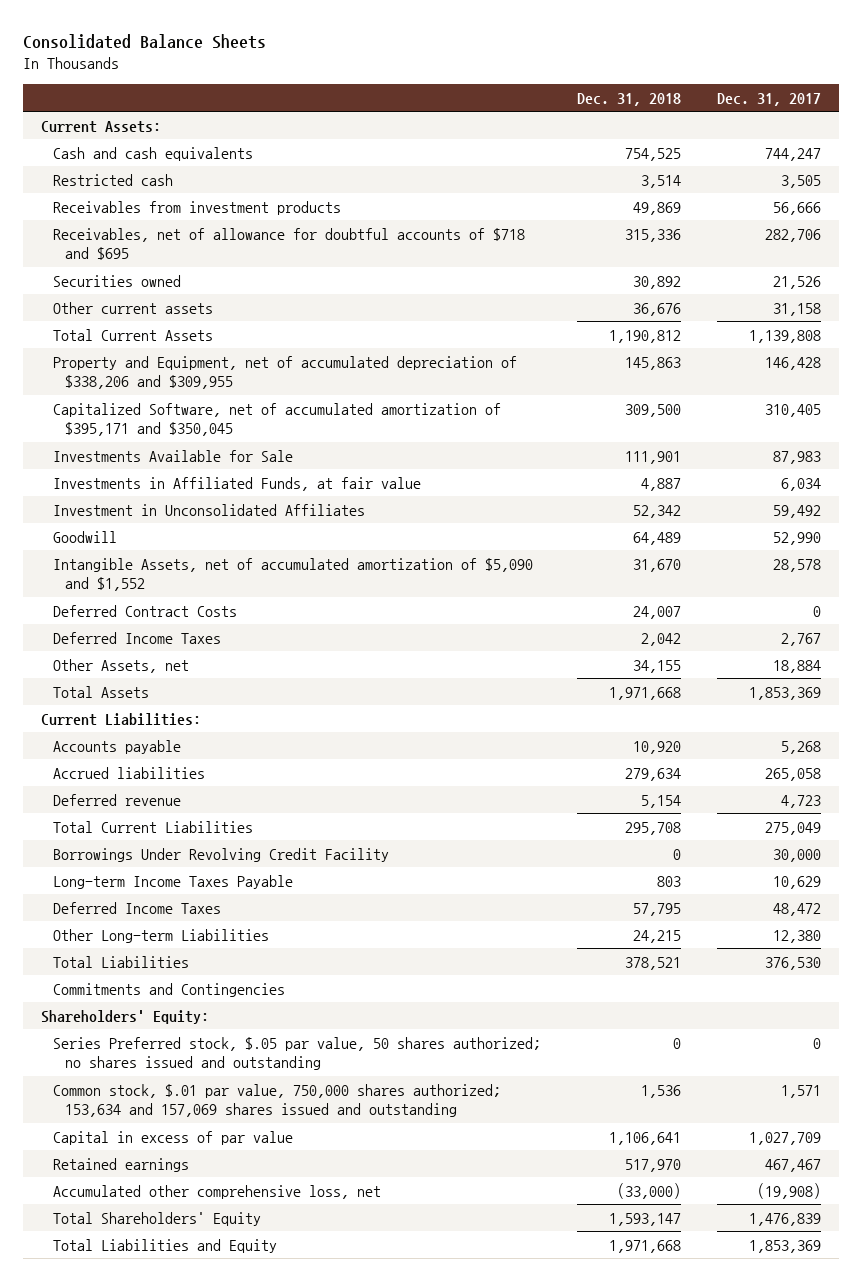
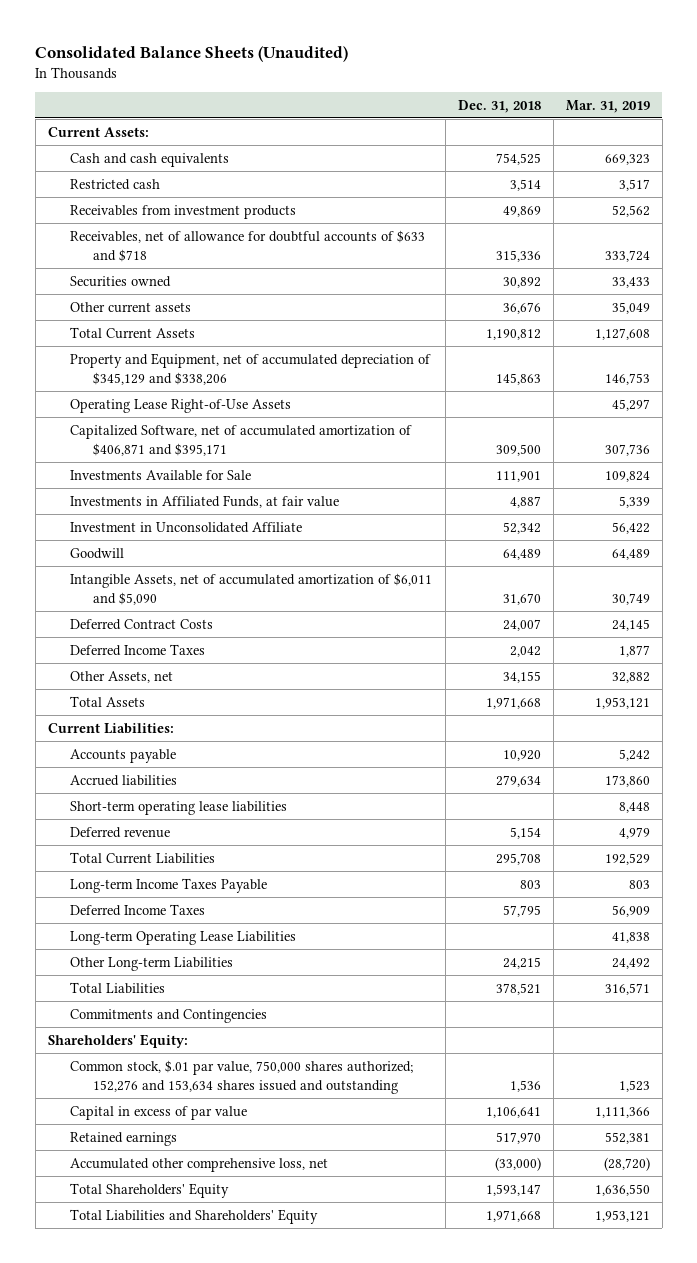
- Consolidated Balance Sheets
+ Consolidated Balance Sheets (Unaudited)
- | Dec. 31, 2018 | Dec. 31, 2017
+ | Dec. 31, 2018 | Mar. 31, 2019
- Receivables, net of allowance for doubtful accounts of $718 and $695 | 315,336 | 282,706
+ Receivables, net of allowance for doubtful accounts of $633 and $718 | 315,336 | 333,724
- Property and Equipment, net of accumulated depreciation of $338,206 and $309,955 | 145,863 | 146,428
- Capitalized Software, net of accumulated amortization of $395,171 and $350,045 | 309,500 | 310,405
+ Property and Equipment, net of accumulated depreciation of $345,129 and $338,206 | 145,863 | 146,753
+ Operating Lease Right-of-Use Assets | | 45,297
+ Capitalized Software, net of accumulated amortization of $406,871 and $395,171 | 309,500 | 307,736
- Investment in Unconsolidated Affiliates | 52,342 | 59,492
+ Investment in Unconsolidated Affiliate | 52,342 | 56,422
- Intangible Assets, net of accumulated amortization of $5,090 and $1,552 | 31,670 | 28,578
+ Intangible Assets, net of accumulated amortization of $6,011 and $5,090 | 31,670 | 30,749
+ Short-term operating lease liabilities | | 8,448
- Borrowings Under Revolving Credit Facility | 0 | 30,000
+ Long-term Operating Lease Liabilities | | 41,838
- Series Preferred stock, $.05 par value, 50 shares authorized; no shares issued and outstanding | 0 | 0
- Common stock, $.01 par value, 750,000 shares authorized; 153,634 and 157,069 shares issued and outstanding | 1,536 | 1,571
+ Common stock, $.01 par value, 750,000 shares authorized; 152,276 and 153,634 shares issued and outstanding | 1,536 | 1,523
- Total Liabilities and Equity | 1,971,668 | 1,853,369
+ Total Liabilities and Shareholders' Equity | 1,971,668 | 1,953,121

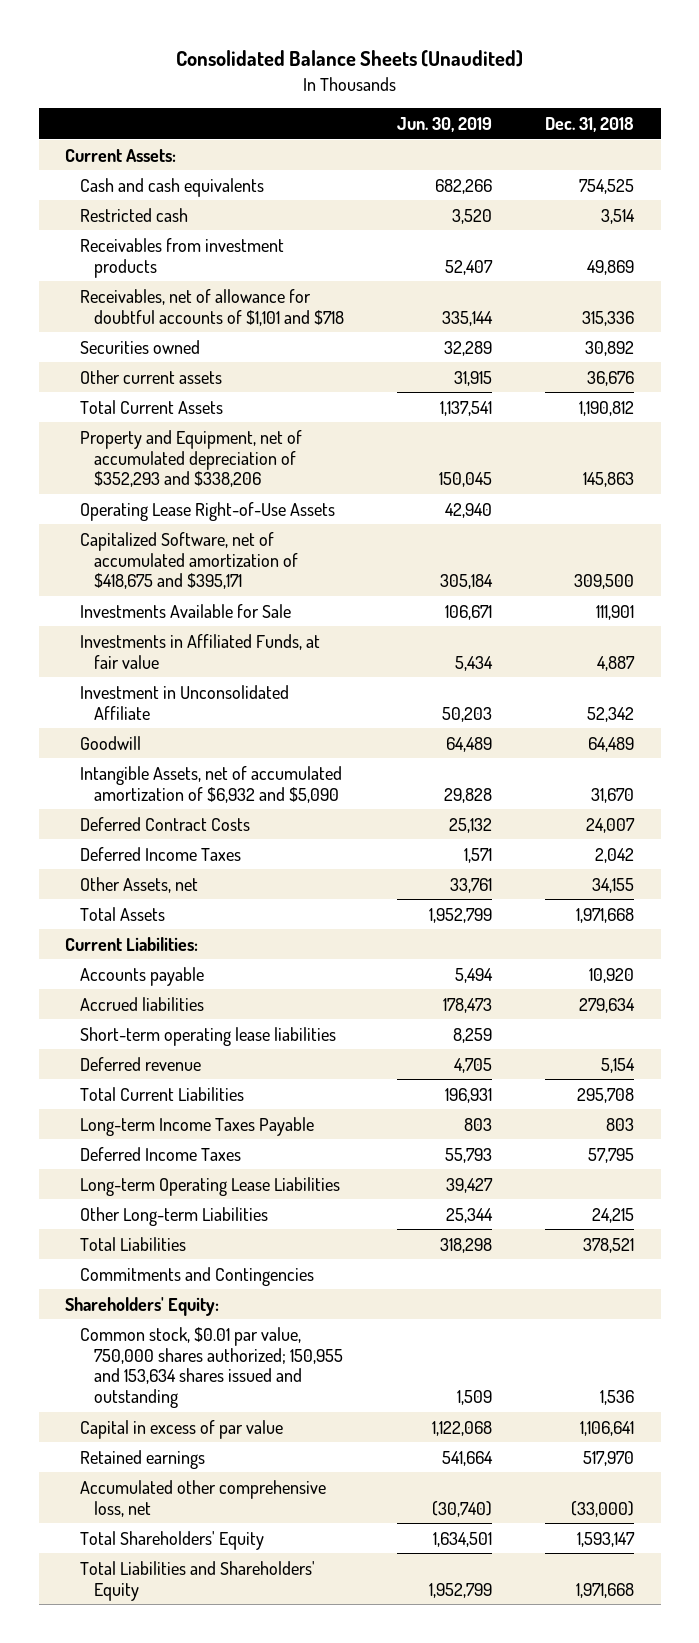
- | Dec. 31, 2018 | Mar. 31, 2019
+ | Jun. 30, 2019 | Dec. 31, 2018
- Receivables, net of allowance for doubtful accounts of $633 and $718 | 315,336 | 333,724
+ Receivables, net of allowance for doubtful accounts of $1,101 and $718 | 335,144 | 315,336
- Property and Equipment, net of accumulated depreciation of $345,129 and $338,206 | 145,863 | 146,753
+ Property and Equipment, net of accumulated depreciation of $352,293 and $338,206 | 150,045 | 145,863
- Capitalized Software, net of accumulated amortization of $406,871 and $395,171 | 309,500 | 307,736
+ Capitalized Software, net of accumulated amortization of $418,675 and $395,171 | 305,184 | 309,500
- Intangible Assets, net of accumulated amortization of $6,011 and $5,090 | 31,670 | 30,749
+ Intangible Assets, net of accumulated amortization of $6,932 and $5,090 | 29,828 | 31,670
- Common stock, $.01 par value, 750,000 shares authorized; 152,276 and 153,634 shares issued and outstanding | 1,536 | 1,523
+ Common stock, $0.01 par value, 750,000 shares authorized; 150,955 and 153,634 shares issued and outstanding | 1,509 | 1,536

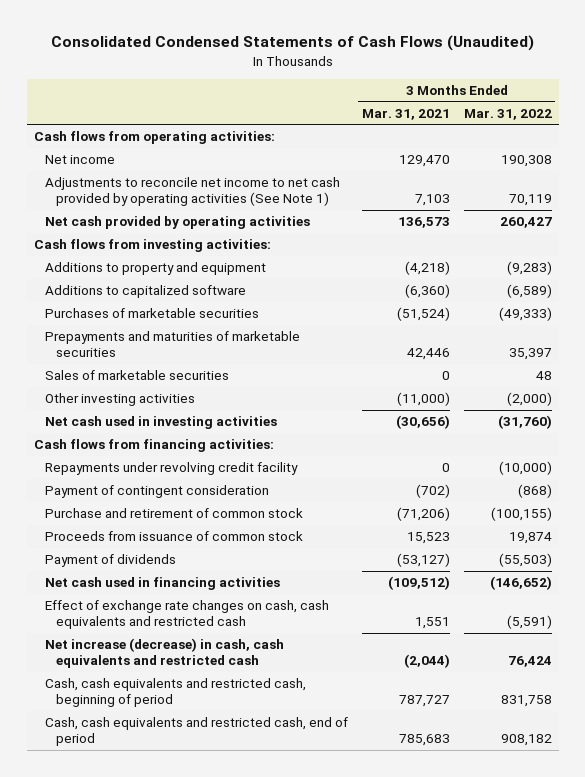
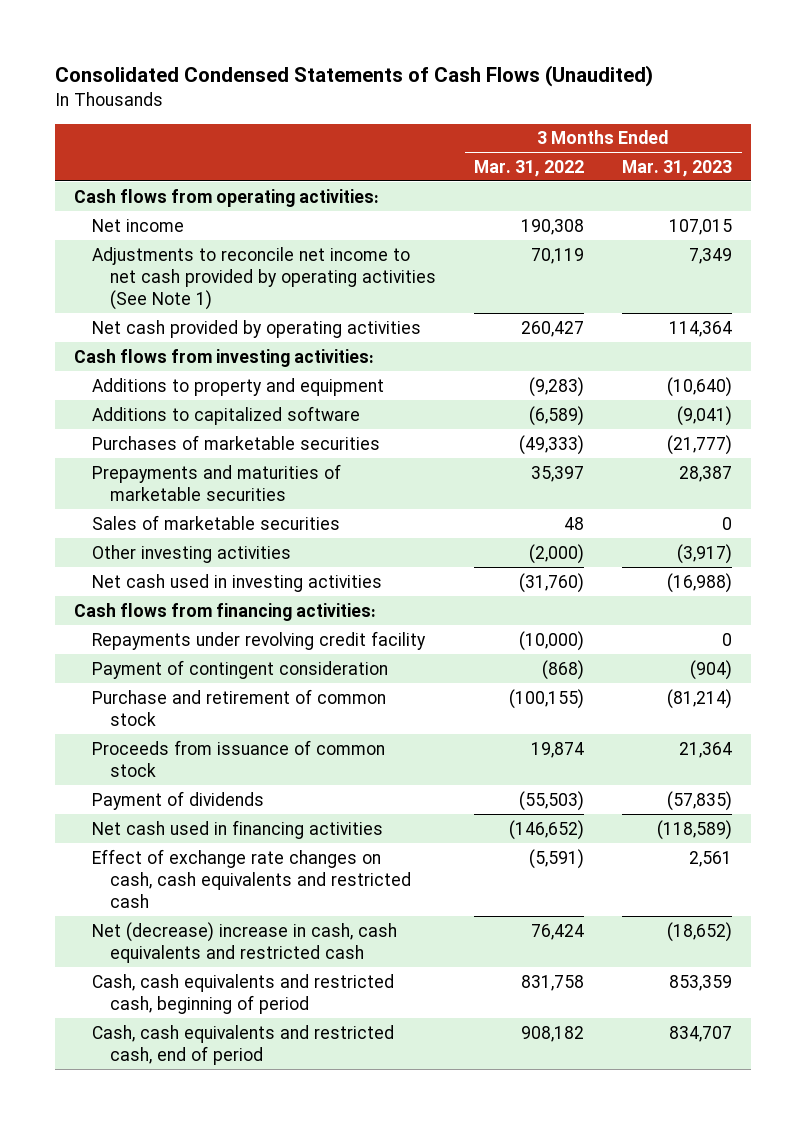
- | 3 Months Ended Mar. 31, 2021 | 3 Months Ended Mar. 31, 2022
+ | 3 Months Ended Mar. 31, 2022 | 3 Months Ended Mar. 31, 2023
- Net increase (decrease) in cash, cash equivalents and restricted cash | (2,044) | 76,424
+ Net (decrease) increase in cash, cash equivalents and restricted cash | 76,424 | (18,652)

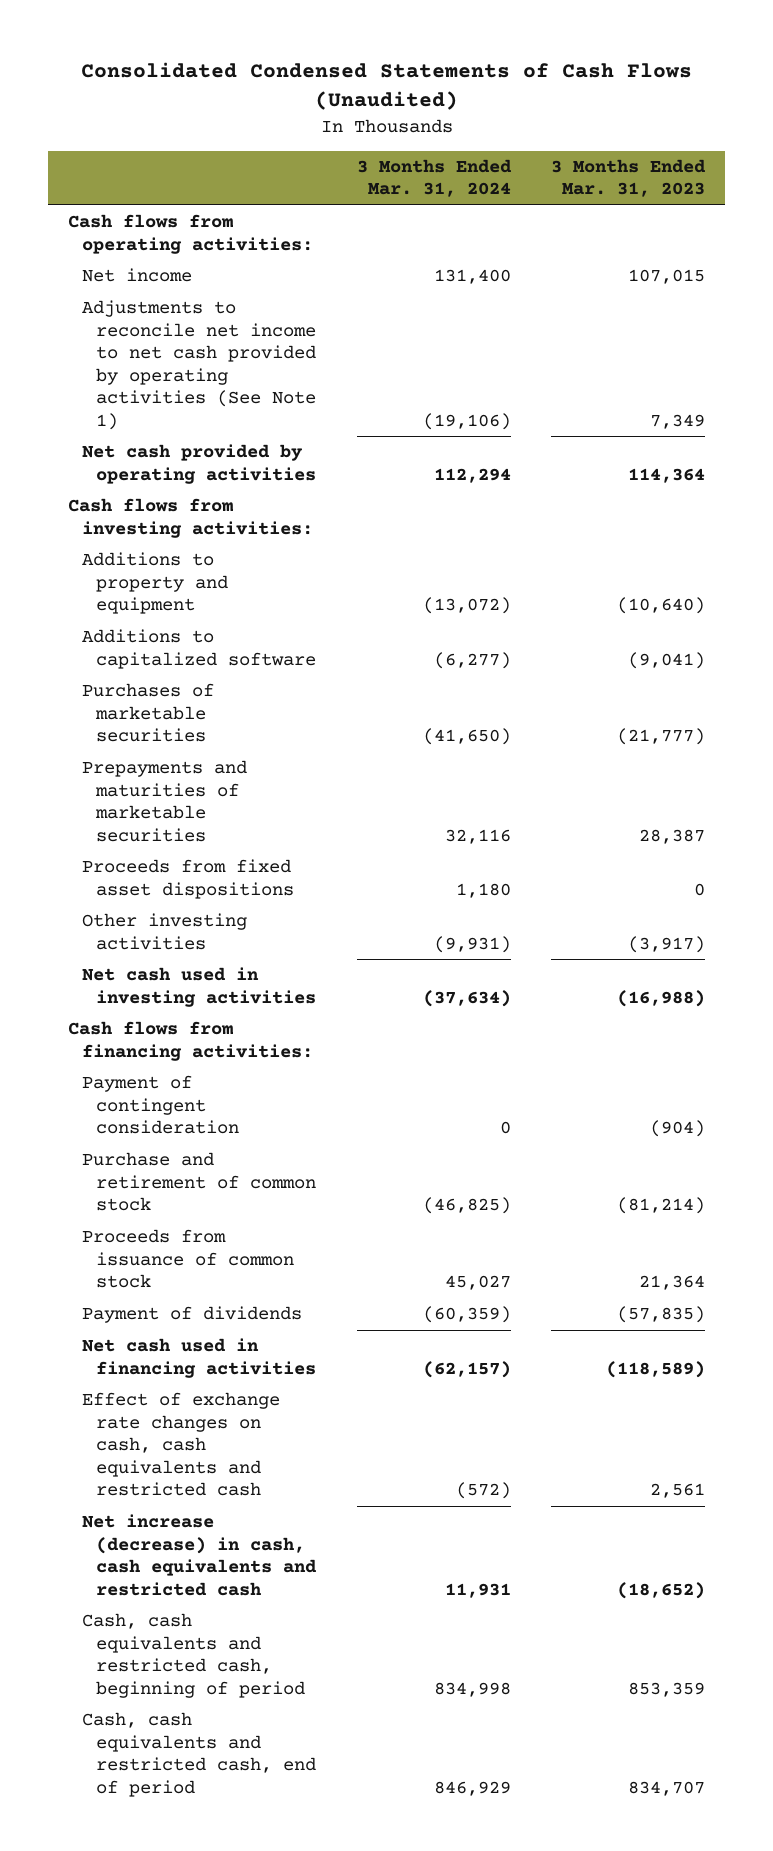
- | 3 Months Ended Mar. 31, 2022 | 3 Months Ended Mar. 31, 2023
+ | 3 Months Ended Mar. 31, 2024 | 3 Months Ended Mar. 31, 2023
- Sales of marketable securities | 48 | 0
+ Proceeds from fixed asset dispositions | 1,180 | 0
- Repayments under revolving credit facility | (10,000) | 0
- Net (decrease) increase in cash, cash equivalents and restricted cash | 76,424 | (18,652)
+ Net increase (decrease) in cash, cash equivalents and restricted cash | 11,931 | (18,652)

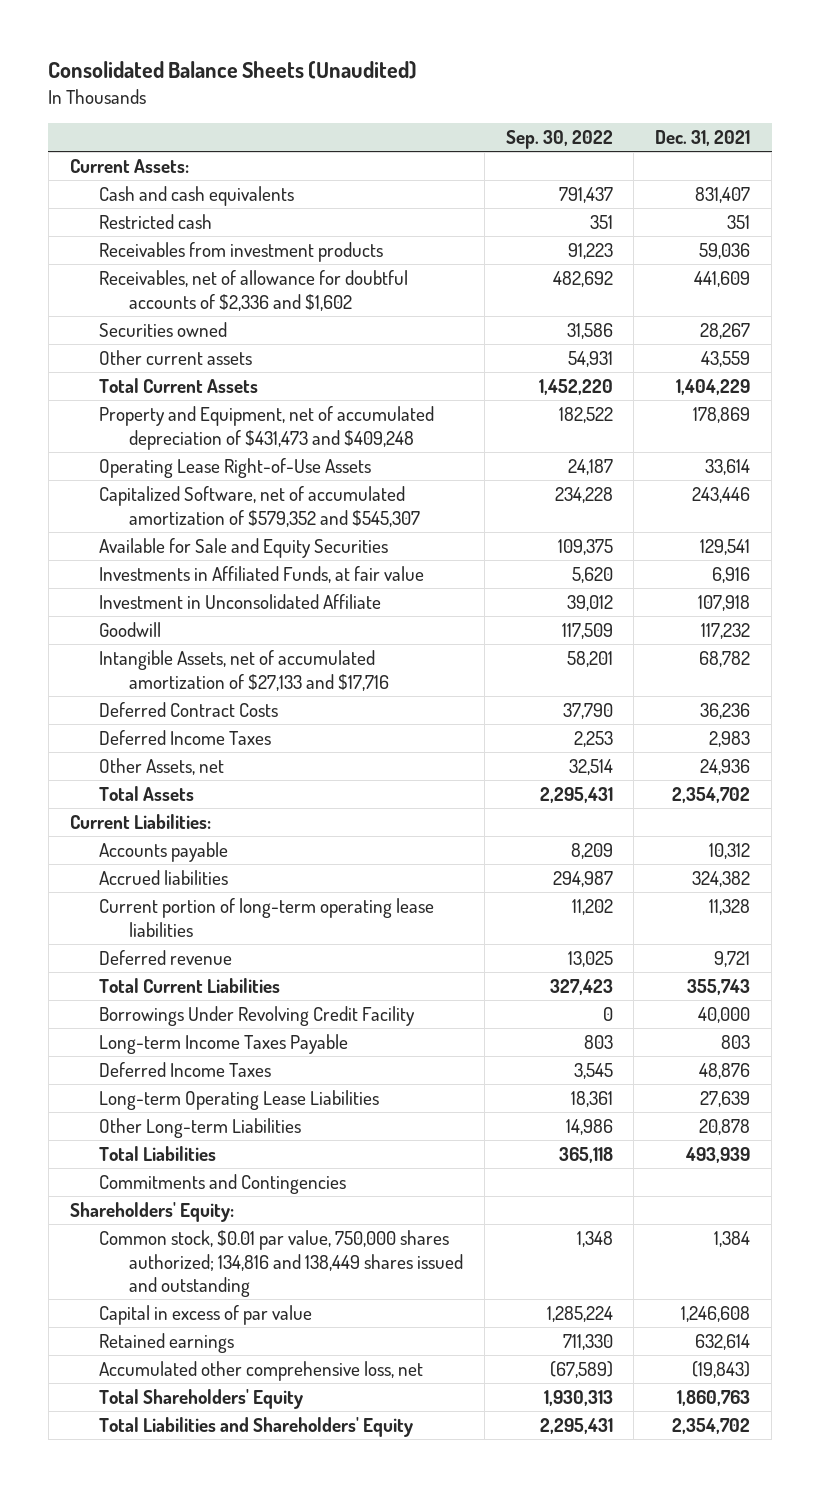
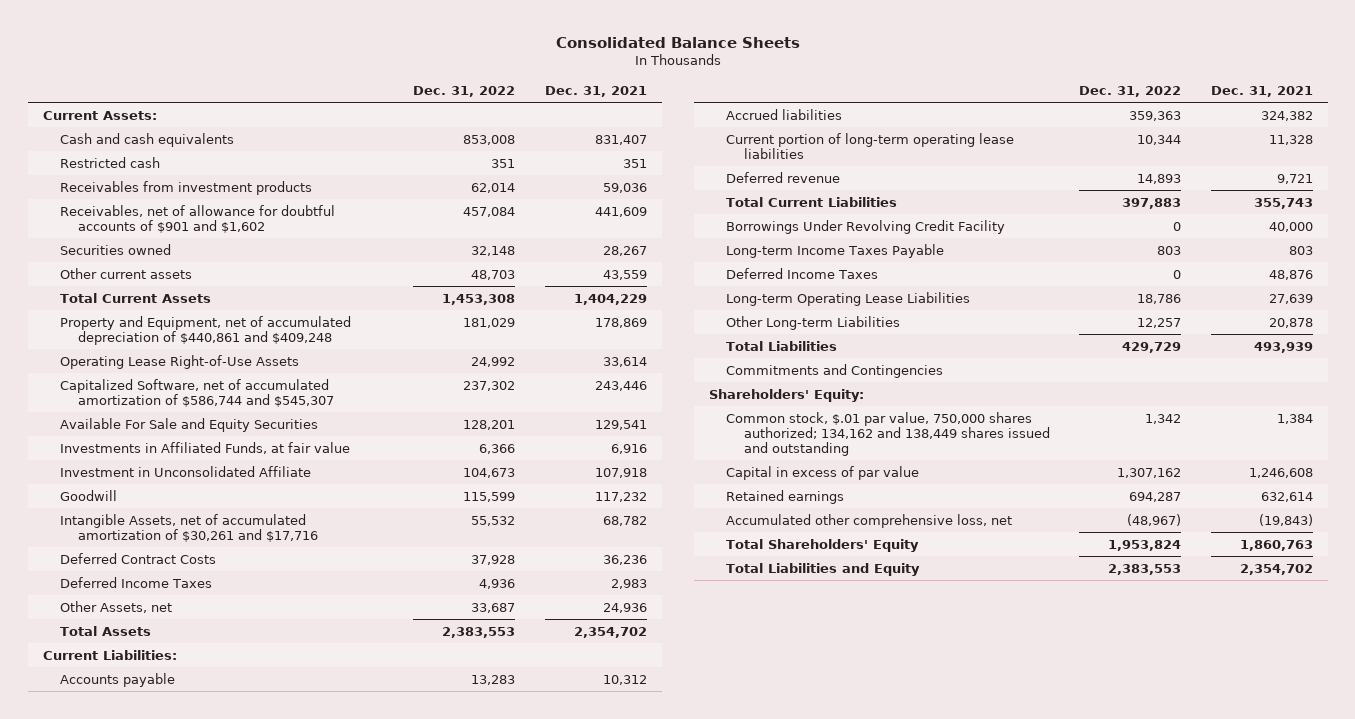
- Consolidated Balance Sheets (Unaudited)
+ Consolidated Balance Sheets
- | Sep. 30, 2022 | Dec. 31, 2021
+ | Dec. 31, 2022 | Dec. 31, 2021
- Receivables, net of allowance for doubtful accounts of $2,336 and $1,602 | 482,692 | 441,609
+ Receivables, net of allowance for doubtful accounts of $901 and $1,602 | 457,084 | 441,609
- Property and Equipment, net of accumulated depreciation of $431,473 and $409,248 | 182,522 | 178,869
+ Property and Equipment, net of accumulated depreciation of $440,861 and $409,248 | 181,029 | 178,869
- Capitalized Software, net of accumulated amortization of $579,352 and $545,307 | 234,228 | 243,446
- Available for Sale and Equity Securities | 109,375 | 129,541
+ Capitalized Software, net of accumulated amortization of $586,744 and $545,307 | 237,302 | 243,446
+ Available For Sale and Equity Securities | 128,201 | 129,541
- Intangible Assets, net of accumulated amortization of $27,133 and $17,716 | 58,201 | 68,782
+ Intangible Assets, net of accumulated amortization of $30,261 and $17,716 | 55,532 | 68,782
- Common stock, $0.01 par value, 750,000 shares authorized; 134,816 and 138,449 shares issued and outstanding | 1,348 | 1,384
+ Common stock, $.01 par value, 750,000 shares authorized; 134,162 and 138,449 shares issued and outstanding | 1,342 | 1,384
- Total Liabilities and Shareholders' Equity | 2,295,431 | 2,354,702
+ Total Liabilities and Equity | 2,383,553 | 2,354,702

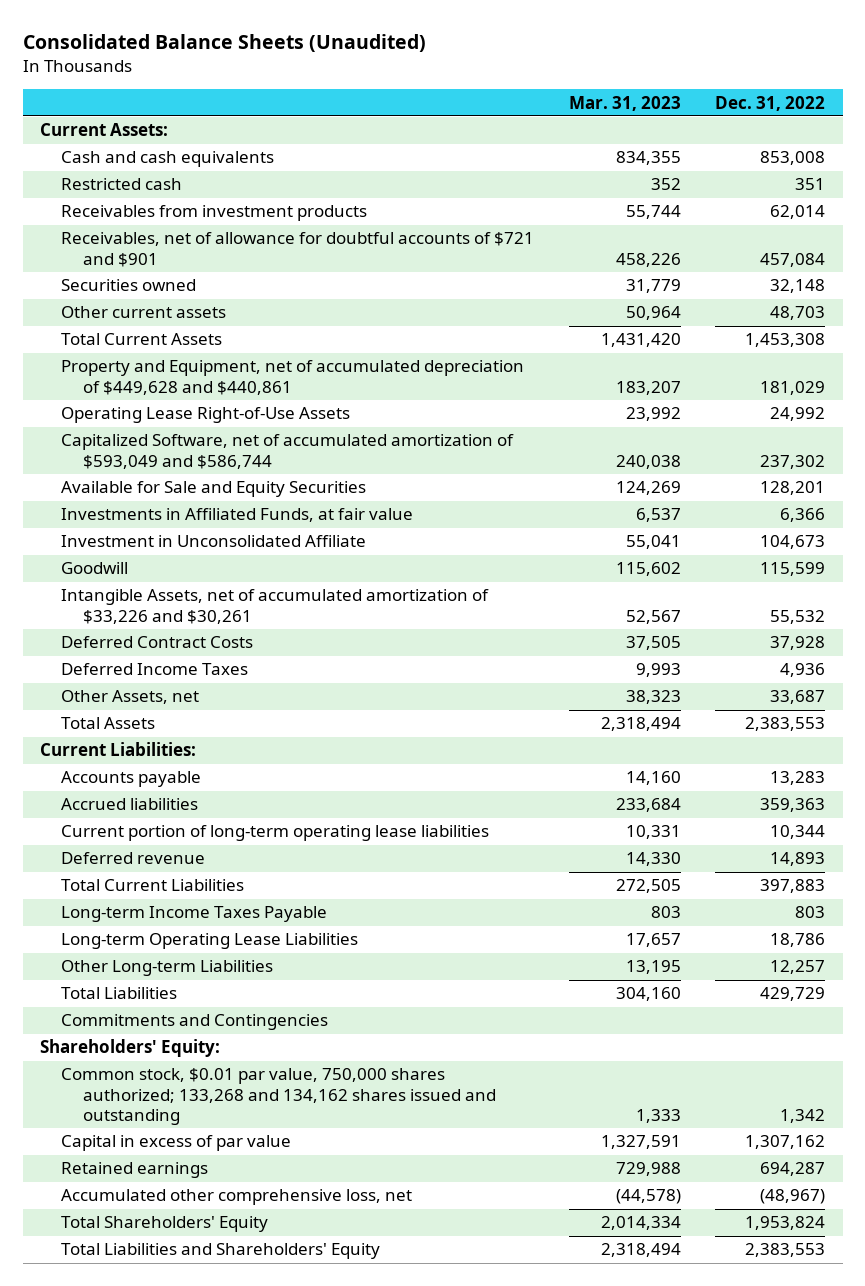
- Consolidated Balance Sheets
+ Consolidated Balance Sheets (Unaudited)
- | Dec. 31, 2022 | Dec. 31, 2021
+ | Mar. 31, 2023 | Dec. 31, 2022
- Receivables, net of allowance for doubtful accounts of $901 and $1,602 | 457,084 | 441,609
+ Receivables, net of allowance for doubtful accounts of $721 and $901 | 458,226 | 457,084
- Property and Equipment, net of accumulated depreciation of $440,861 and $409,248 | 181,029 | 178,869
+ Property and Equipment, net of accumulated depreciation of $449,628 and $440,861 | 183,207 | 181,029
- Capitalized Software, net of accumulated amortization of $586,744 and $545,307 | 237,302 | 243,446
- Available For Sale and Equity Securities | 128,201 | 129,541
+ Capitalized Software, net of accumulated amortization of $593,049 and $586,744 | 240,038 | 237,302
+ Available for Sale and Equity Securities | 124,269 | 128,201
- Intangible Assets, net of accumulated amortization of $30,261 and $17,716 | 55,532 | 68,782
+ Intangible Assets, net of accumulated amortization of $33,226 and $30,261 | 52,567 | 55,532
- Borrowings Under Revolving Credit Facility | 0 | 40,000
- Deferred Income Taxes | 0 | 48,876
- Common stock, $.01 par value, 750,000 shares authorized; 134,162 and 138,449 shares issued and outstanding | 1,342 | 1,384
+ Common stock, $0.01 par value, 750,000 shares authorized; 133,268 and 134,162 shares issued and outstanding | 1,333 | 1,342
- Total Liabilities and Equity | 2,383,553 | 2,354,702
+ Total Liabilities and Shareholders' Equity | 2,318,494 | 2,383,553

